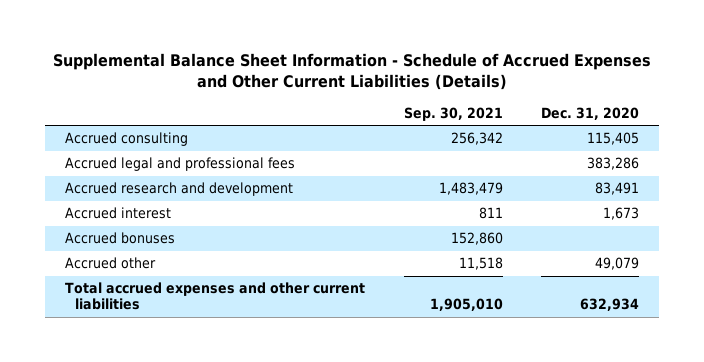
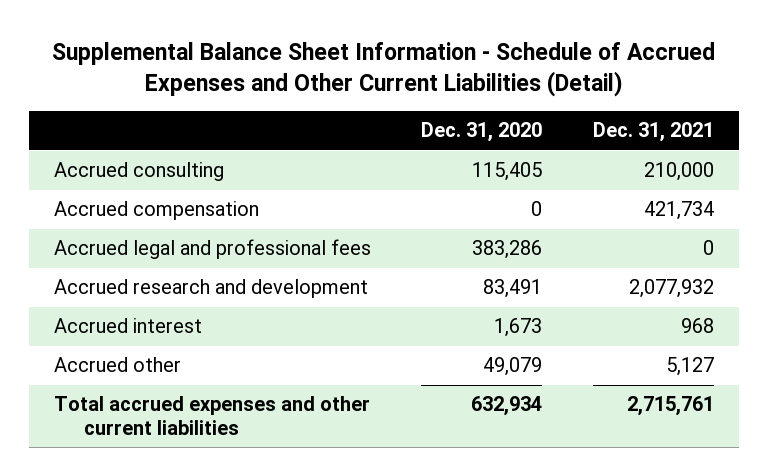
- Supplemental Balance Sheet Information - Schedule of Accrued Expenses and Other Current Liabilities (Details)
+ Supplemental Balance Sheet Information - Schedule of Accrued Expenses and Other Current Liabilities (Detail)
- | Sep. 30, 2021 | Dec. 31, 2020
+ | Dec. 31, 2020 | Dec. 31, 2021
+ Accrued compensation | 0 | 421,734
- Accrued bonuses | 152,860 |

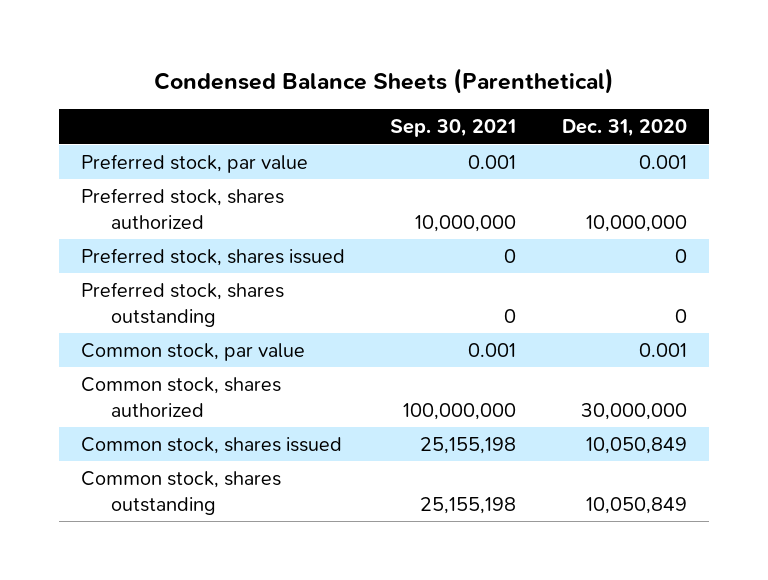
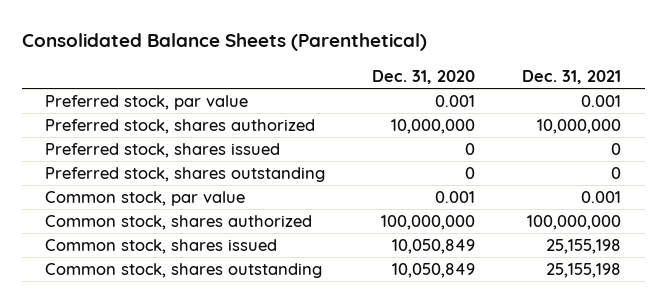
- Condensed Balance Sheets (Parenthetical)
+ Consolidated Balance Sheets (Parenthetical)
- | Sep. 30, 2021 | Dec. 31, 2020
+ | Dec. 31, 2020 | Dec. 31, 2021
- Common stock, shares authorized | 100,000,000 | 30,000,000
+ Common stock, shares authorized | 100,000,000 | 100,000,000

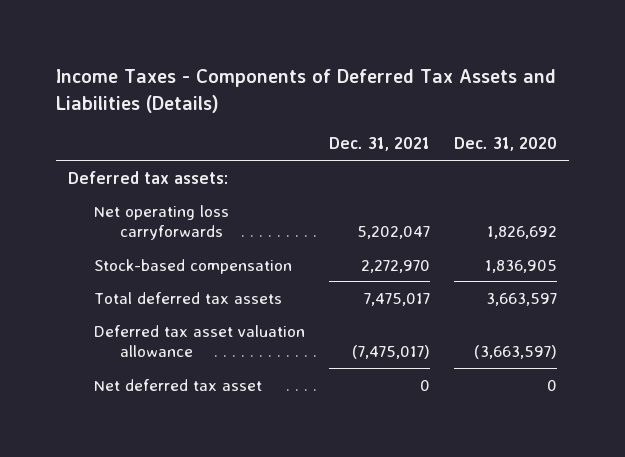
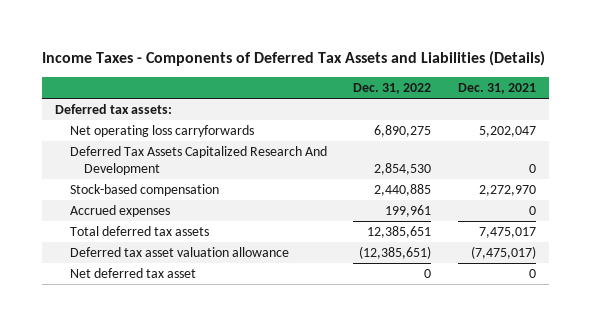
- | Dec. 31, 2021 | Dec. 31, 2020
+ | Dec. 31, 2022 | Dec. 31, 2021
+ Deferred Tax Assets Capitalized Research And Development | 2,854,530 | 0
+ Accrued expenses | 199,961 | 0

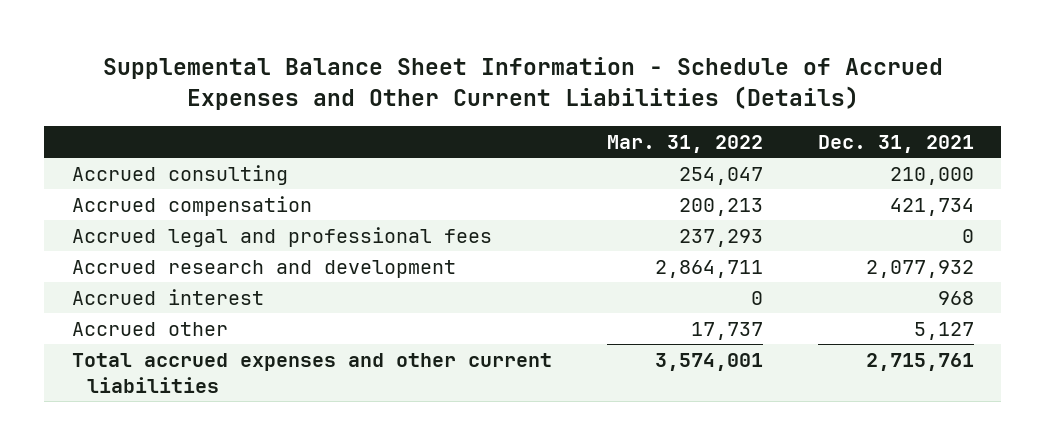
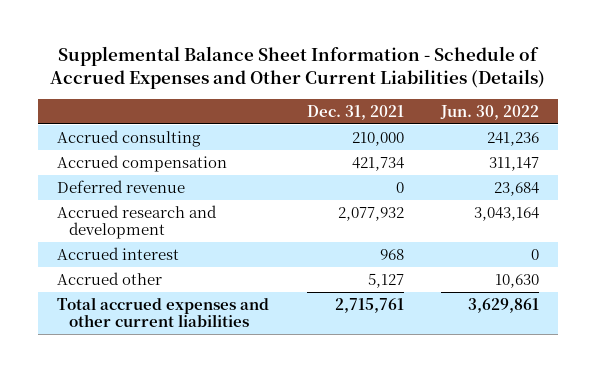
- | Mar. 31, 2022 | Dec. 31, 2021
+ | Dec. 31, 2021 | Jun. 30, 2022
- Accrued legal and professional fees | 237,293 | 0
+ Deferred revenue | 0 | 23,684

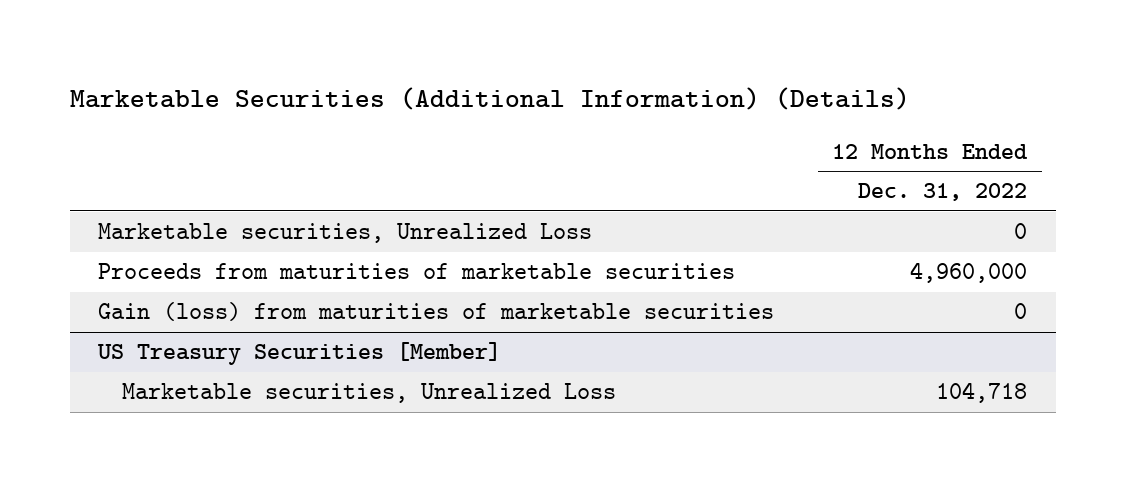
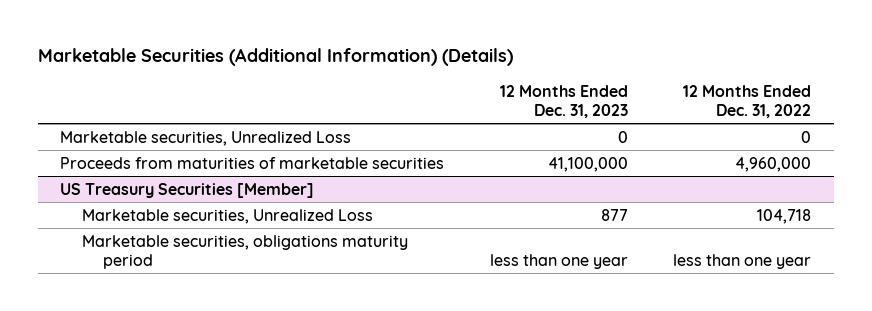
- | 12 Months Ended Dec. 31, 2022
+ | 12 Months Ended Dec. 31, 2023 | 12 Months Ended Dec. 31, 2022
- Gain (loss) from maturities of marketable securities | 0
@ US Treasury Securities [Member]
+ Marketable securities, obligations maturity period | less than one year | less than one year

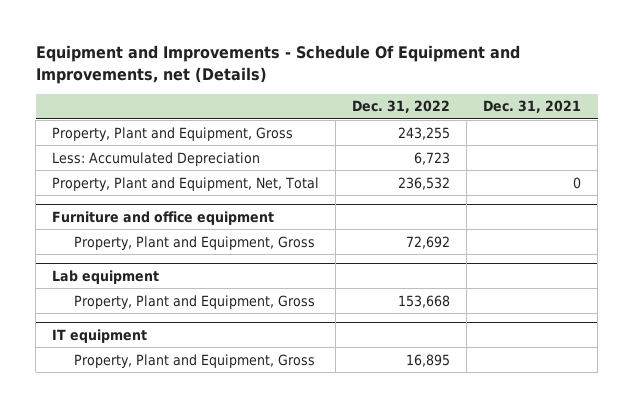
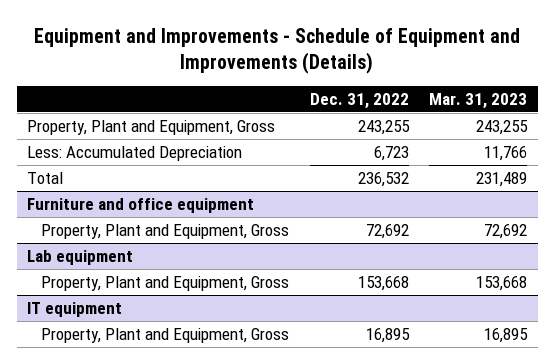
- Equipment and Improvements - Schedule Of Equipment and Improvements, net (Details)
+ Equipment and Improvements - Schedule of Equipment and Improvements (Details)
- | Dec. 31, 2022 | Dec. 31, 2021
+ | Dec. 31, 2022 | Mar. 31, 2023
- Property, Plant and Equipment, Net, Total | 236,532 | 0
+ Total | 236,532 | 231,489

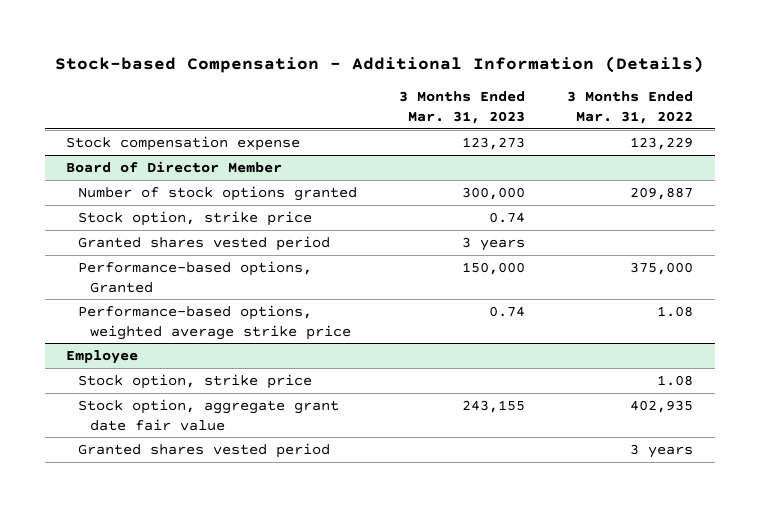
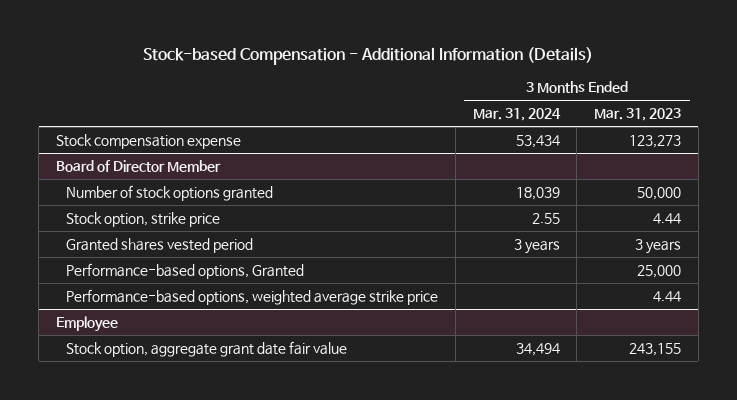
- | 3 Months Ended Mar. 31, 2023 | 3 Months Ended Mar. 31, 2022
+ | 3 Months Ended Mar. 31, 2024 | 3 Months Ended Mar. 31, 2023
@ Board of Director Member
- Number of stock options granted | 300,000 | 209,887
- Stock option, strike price | 0.74 |
+ Number of stock options granted | 18,039 | 50,000
+ Stock option, strike price | 2.55 | 4.44
- Performance-based options, Granted | 150,000 | 375,000
- Performance-based options, weighted average strike price | 0.74 | 1.08
+ Performance-based options, Granted | | 25,000
+ Performance-based options, weighted average strike price | | 4.44
@ Employee
- Stock option, strike price | | 1.08
- Granted shares vested period | | 3 years

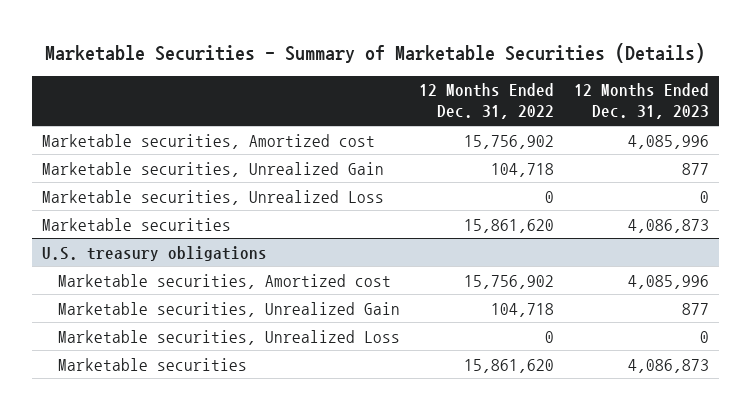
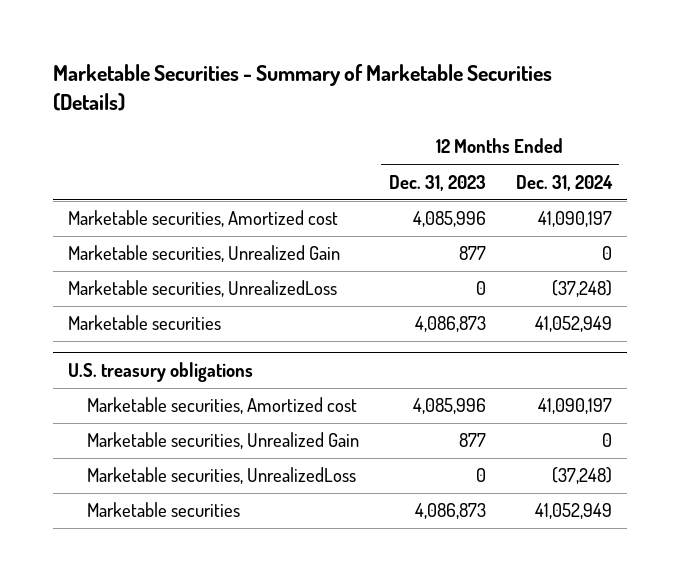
- | 12 Months Ended Dec. 31, 2022 | 12 Months Ended Dec. 31, 2023
+ | 12 Months Ended Dec. 31, 2023 | 12 Months Ended Dec. 31, 2024
- Marketable securities, Unrealized Loss | 0 | 0
+ Marketable securities, UnrealizedLoss | 0 | (37,248)
@ U.S. treasury obligations
- Marketable securities, Unrealized Loss | 0 | 0
+ Marketable securities, UnrealizedLoss | 0 | (37,248)

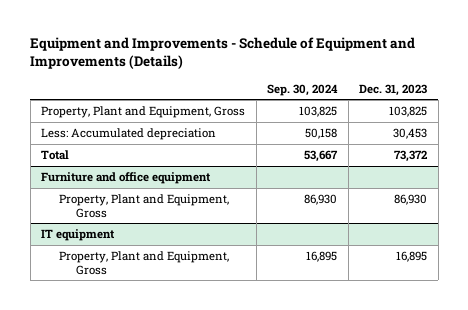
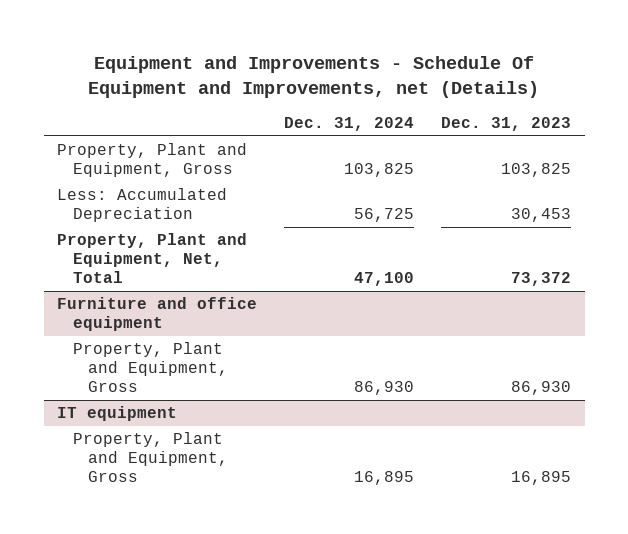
- Equipment and Improvements - Schedule of Equipment and Improvements (Details)
+ Equipment and Improvements - Schedule Of Equipment and Improvements, net (Details)
- | Sep. 30, 2024 | Dec. 31, 2023
+ | Dec. 31, 2024 | Dec. 31, 2023
- Less: Accumulated depreciation | 50,158 | 30,453
- Total | 53,667 | 73,372
+ Less: Accumulated Depreciation | 56,725 | 30,453
+ Property, Plant and Equipment, Net, Total | 47,100 | 73,372

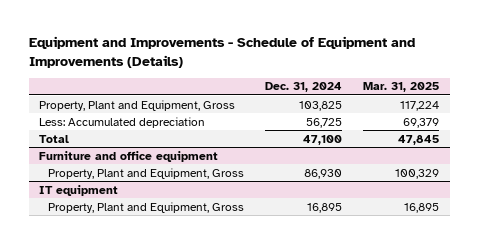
- Equipment and Improvements - Schedule Of Equipment and Improvements, net (Details)
+ Equipment and Improvements - Schedule of Equipment and Improvements (Details)
- | Dec. 31, 2024 | Dec. 31, 2023
+ | Dec. 31, 2024 | Mar. 31, 2025
- Less: Accumulated Depreciation | 56,725 | 30,453
- Property, Plant and Equipment, Net, Total | 47,100 | 73,372
+ Less: Accumulated depreciation | 56,725 | 69,379
+ Total | 47,100 | 47,845

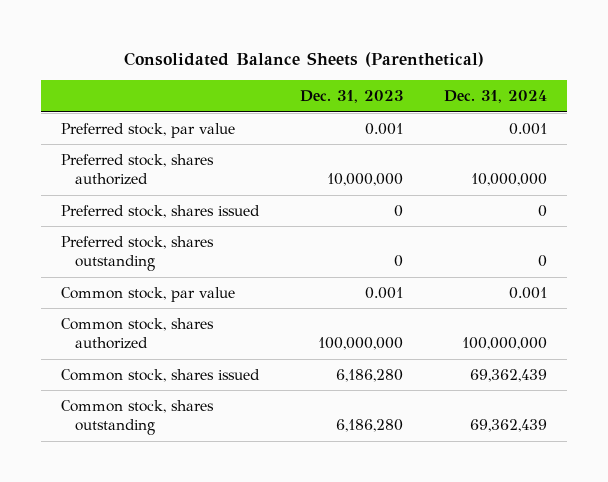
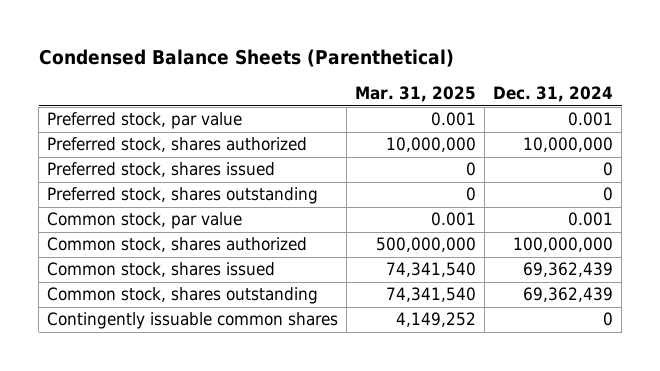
- Consolidated Balance Sheets (Parenthetical)
+ Condensed Balance Sheets (Parenthetical)
- | Dec. 31, 2023 | Dec. 31, 2024
+ | Mar. 31, 2025 | Dec. 31, 2024
+ Contingently issuable common shares | 4,149,252 | 0

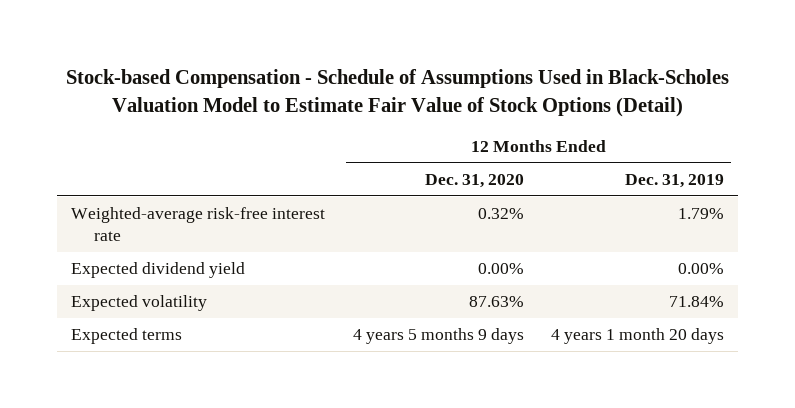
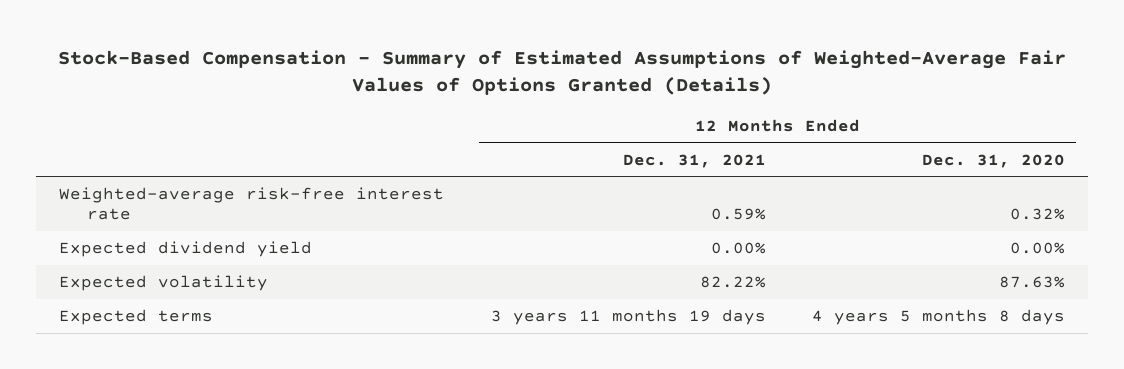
- Stock-based Compensation - Schedule of Assumptions Used in Black-Scholes Valuation Model to Estimate Fair Value of Stock Options (Detail)
+ Stock-Based Compensation - Summary of Estimated Assumptions of Weighted-Average Fair Values of Options Granted (Details)
- | 12 Months Ended Dec. 31, 2020 | 12 Months Ended Dec. 31, 2019
+ | 12 Months Ended Dec. 31, 2021 | 12 Months Ended Dec. 31, 2020
- Expected terms | 4 years 5 months 9 days | 4 years 1 month 20 days
+ Expected terms | 3 years 11 months 19 days | 4 years 5 months 8 days

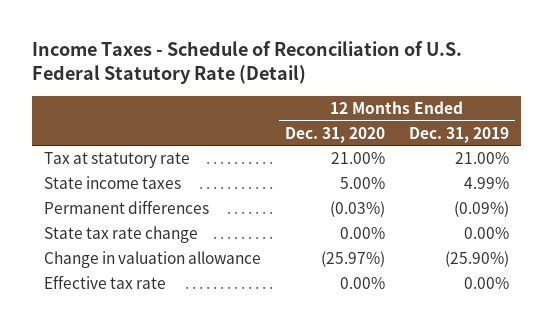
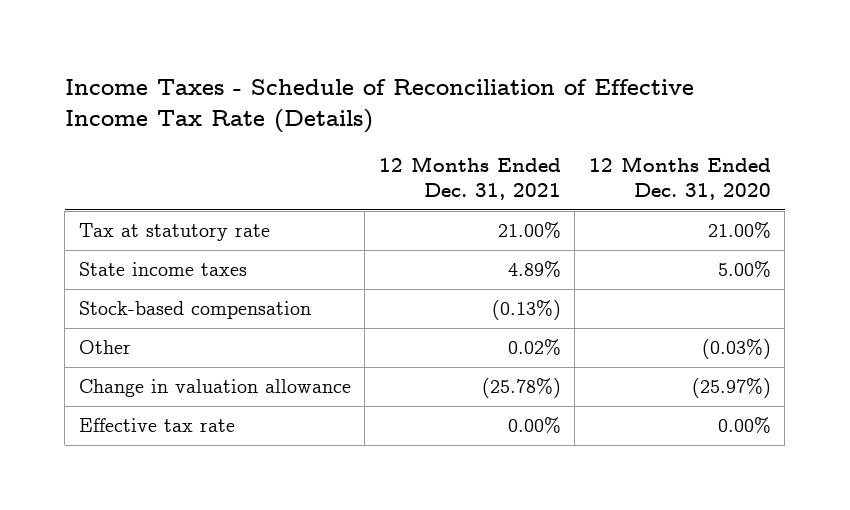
- Income Taxes - Schedule of Reconciliation of U.S. Federal Statutory Rate (Detail)
+ Income Taxes - Schedule of Reconciliation of Effective Income Tax Rate (Details)
- | 12 Months Ended Dec. 31, 2020 | 12 Months Ended Dec. 31, 2019
+ | 12 Months Ended Dec. 31, 2021 | 12 Months Ended Dec. 31, 2020
- Permanent differences | (0.03%) | (0.09%)
- State tax rate change | 0.00% | 0.00%
+ Stock-based compensation | (0.13%) |
+ Other | 0.02% | (0.03%)

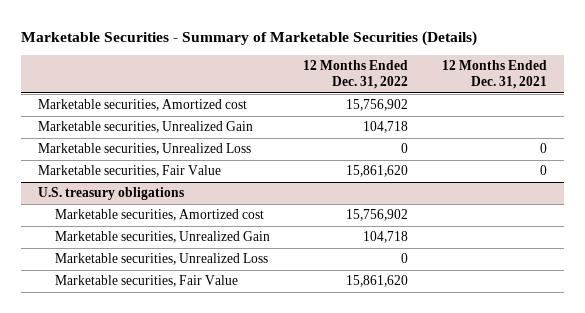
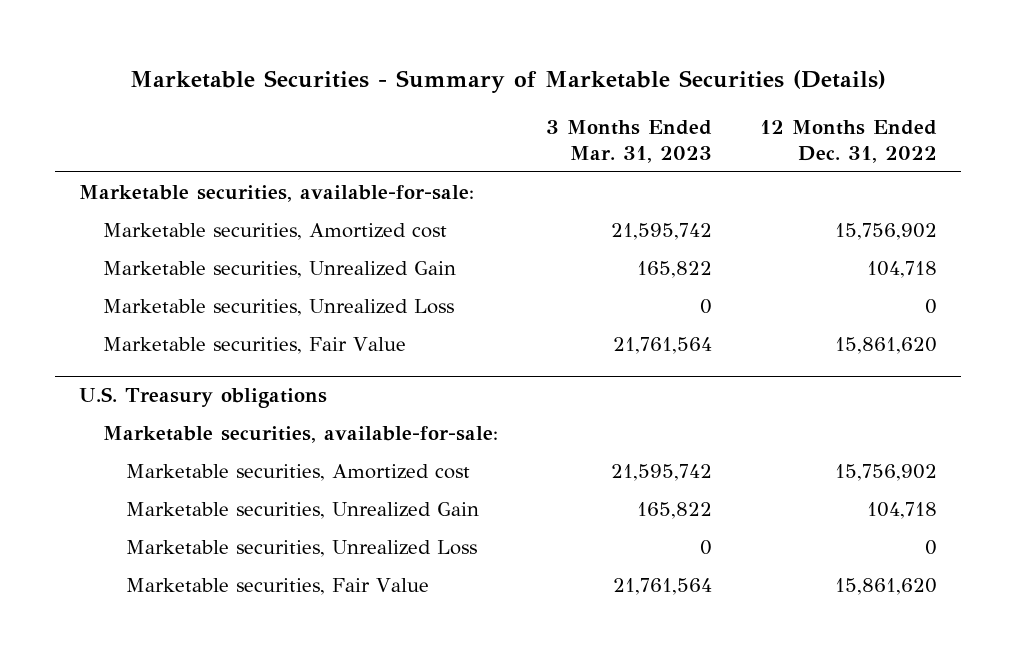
- | 12 Months Ended Dec. 31, 2022 | 12 Months Ended Dec. 31, 2021
+ | 3 Months Ended Mar. 31, 2023 | 12 Months Ended Dec. 31, 2022
+ Marketable securities, available-for-sale:
- U.S. treasury obligations
+ U.S. Treasury obligations
+ Marketable securities, available-for-sale:

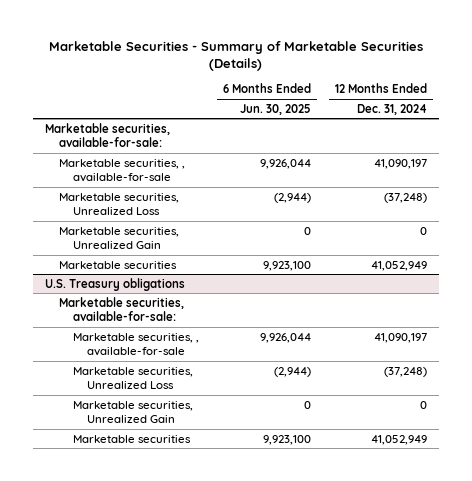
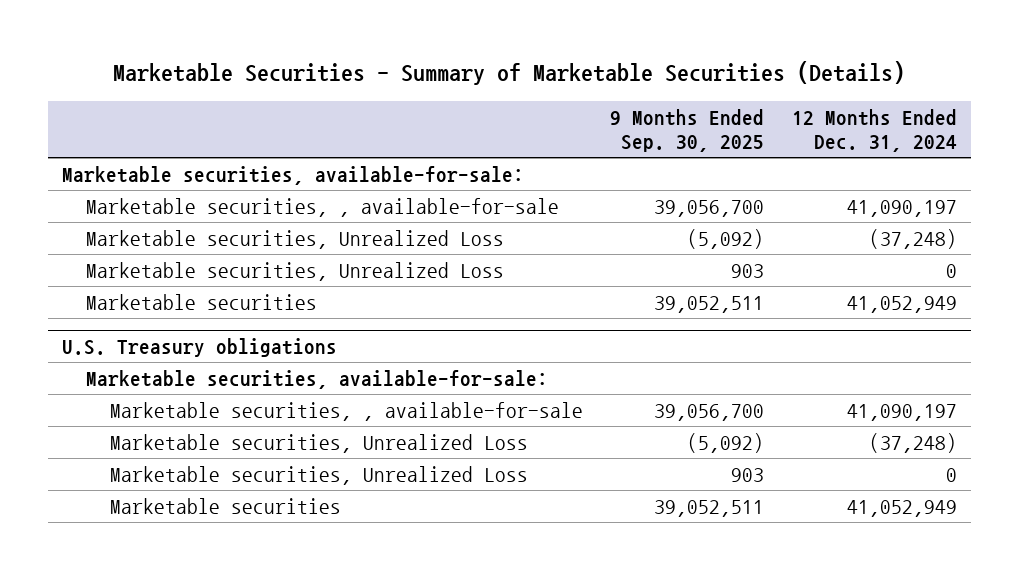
- | 6 Months Ended Jun. 30, 2025 | 12 Months Ended Dec. 31, 2024
+ | 9 Months Ended Sep. 30, 2025 | 12 Months Ended Dec. 31, 2024
- Marketable securities, Unrealized Gain | 0 | 0
+ Marketable securities, Unrealized Loss | 903 | 0
@ U.S. Treasury obligations
- Marketable securities, Unrealized Gain | 0 | 0
+ Marketable securities, Unrealized Loss | 903 | 0

